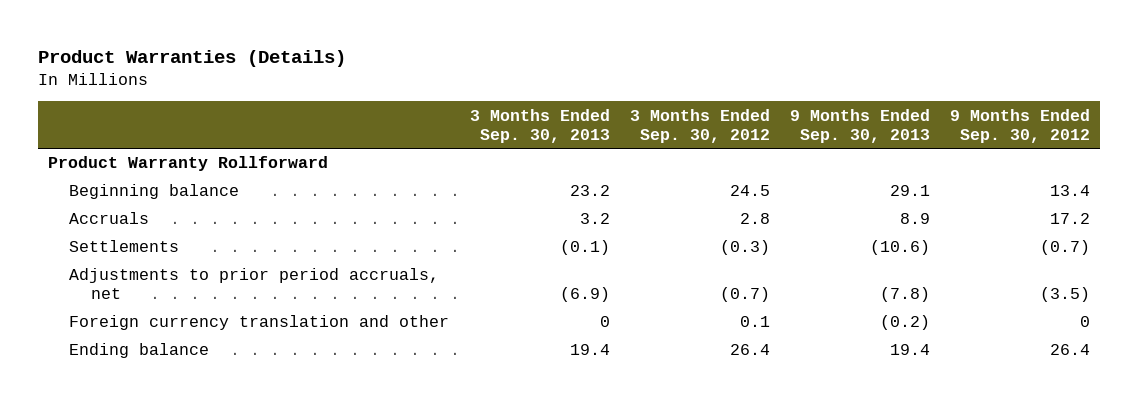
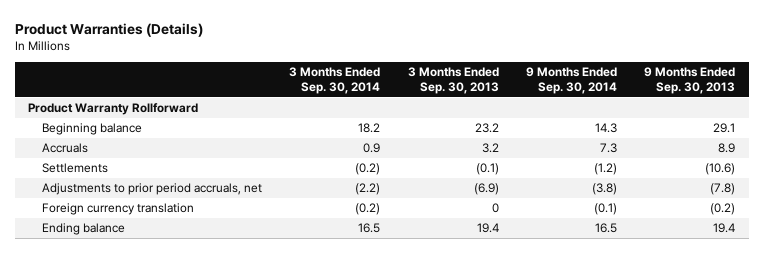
- | 3 Months Ended Sep. 30, 2013 | 3 Months Ended Sep. 30, 2012 | 9 Months Ended Sep. 30, 2013 | 9 Months Ended Sep. 30, 2012
+ | 3 Months Ended Sep. 30, 2014 | 3 Months Ended Sep. 30, 2013 | 9 Months Ended Sep. 30, 2014 | 9 Months Ended Sep. 30, 2013
- Foreign currency translation and other | 0 | 0.1 | (0.2) | 0
+ Foreign currency translation | (0.2) | 0 | (0.1) | (0.2)

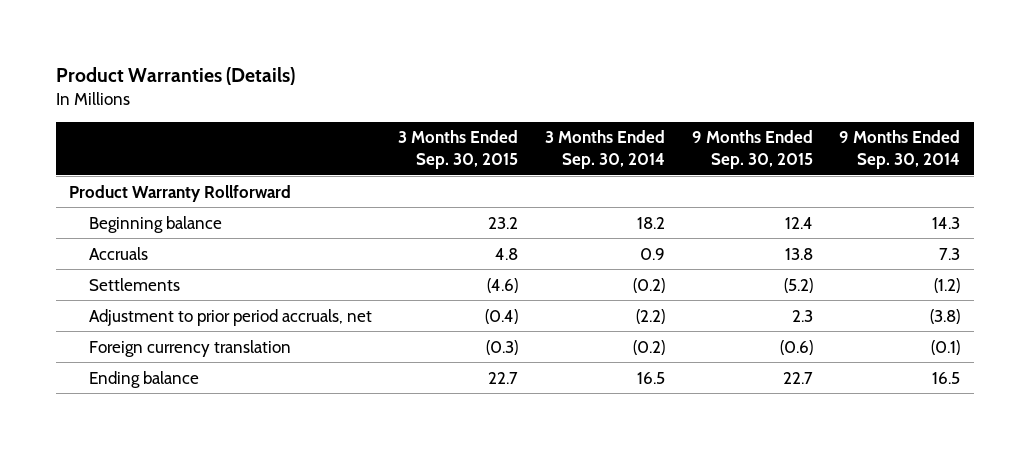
- | 3 Months Ended Sep. 30, 2014 | 3 Months Ended Sep. 30, 2013 | 9 Months Ended Sep. 30, 2014 | 9 Months Ended Sep. 30, 2013
+ | 3 Months Ended Sep. 30, 2015 | 3 Months Ended Sep. 30, 2014 | 9 Months Ended Sep. 30, 2015 | 9 Months Ended Sep. 30, 2014
- Adjustments to prior period accruals, net | (2.2) | (6.9) | (3.8) | (7.8)
+ Adjustment to prior period accruals, net | (0.4) | (2.2) | 2.3 | (3.8)

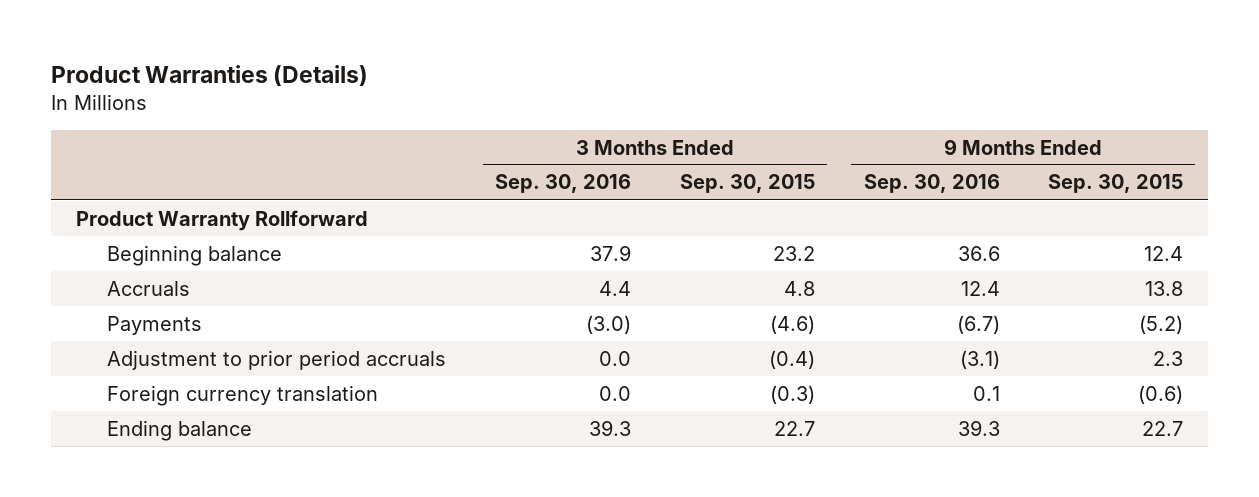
- | 3 Months Ended Sep. 30, 2015 | 3 Months Ended Sep. 30, 2014 | 9 Months Ended Sep. 30, 2015 | 9 Months Ended Sep. 30, 2014
+ | 3 Months Ended Sep. 30, 2016 | 3 Months Ended Sep. 30, 2015 | 9 Months Ended Sep. 30, 2016 | 9 Months Ended Sep. 30, 2015
- Settlements | (4.6) | (0.2) | (5.2) | (1.2)
- Adjustment to prior period accruals, net | (0.4) | (2.2) | 2.3 | (3.8)
+ Payments | (3.0) | (4.6) | (6.7) | (5.2)
+ Adjustment to prior period accruals | 0.0 | (0.4) | (3.1) | 2.3

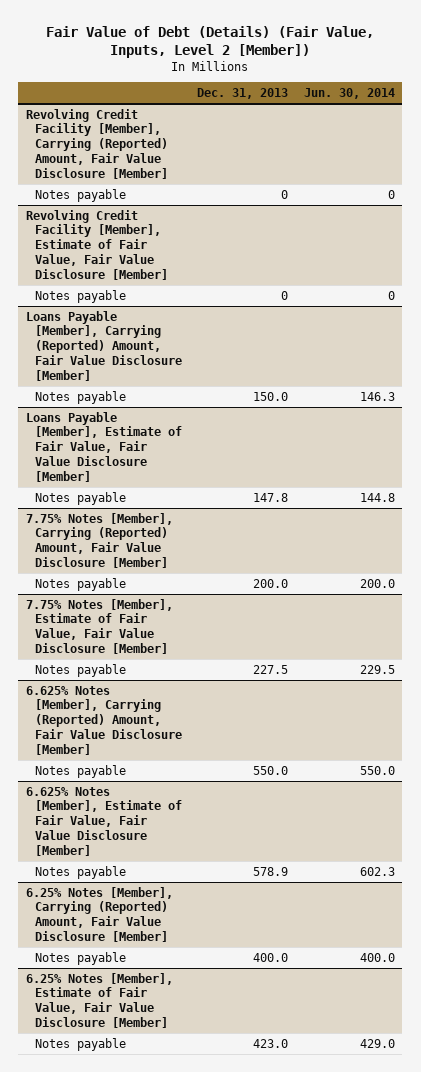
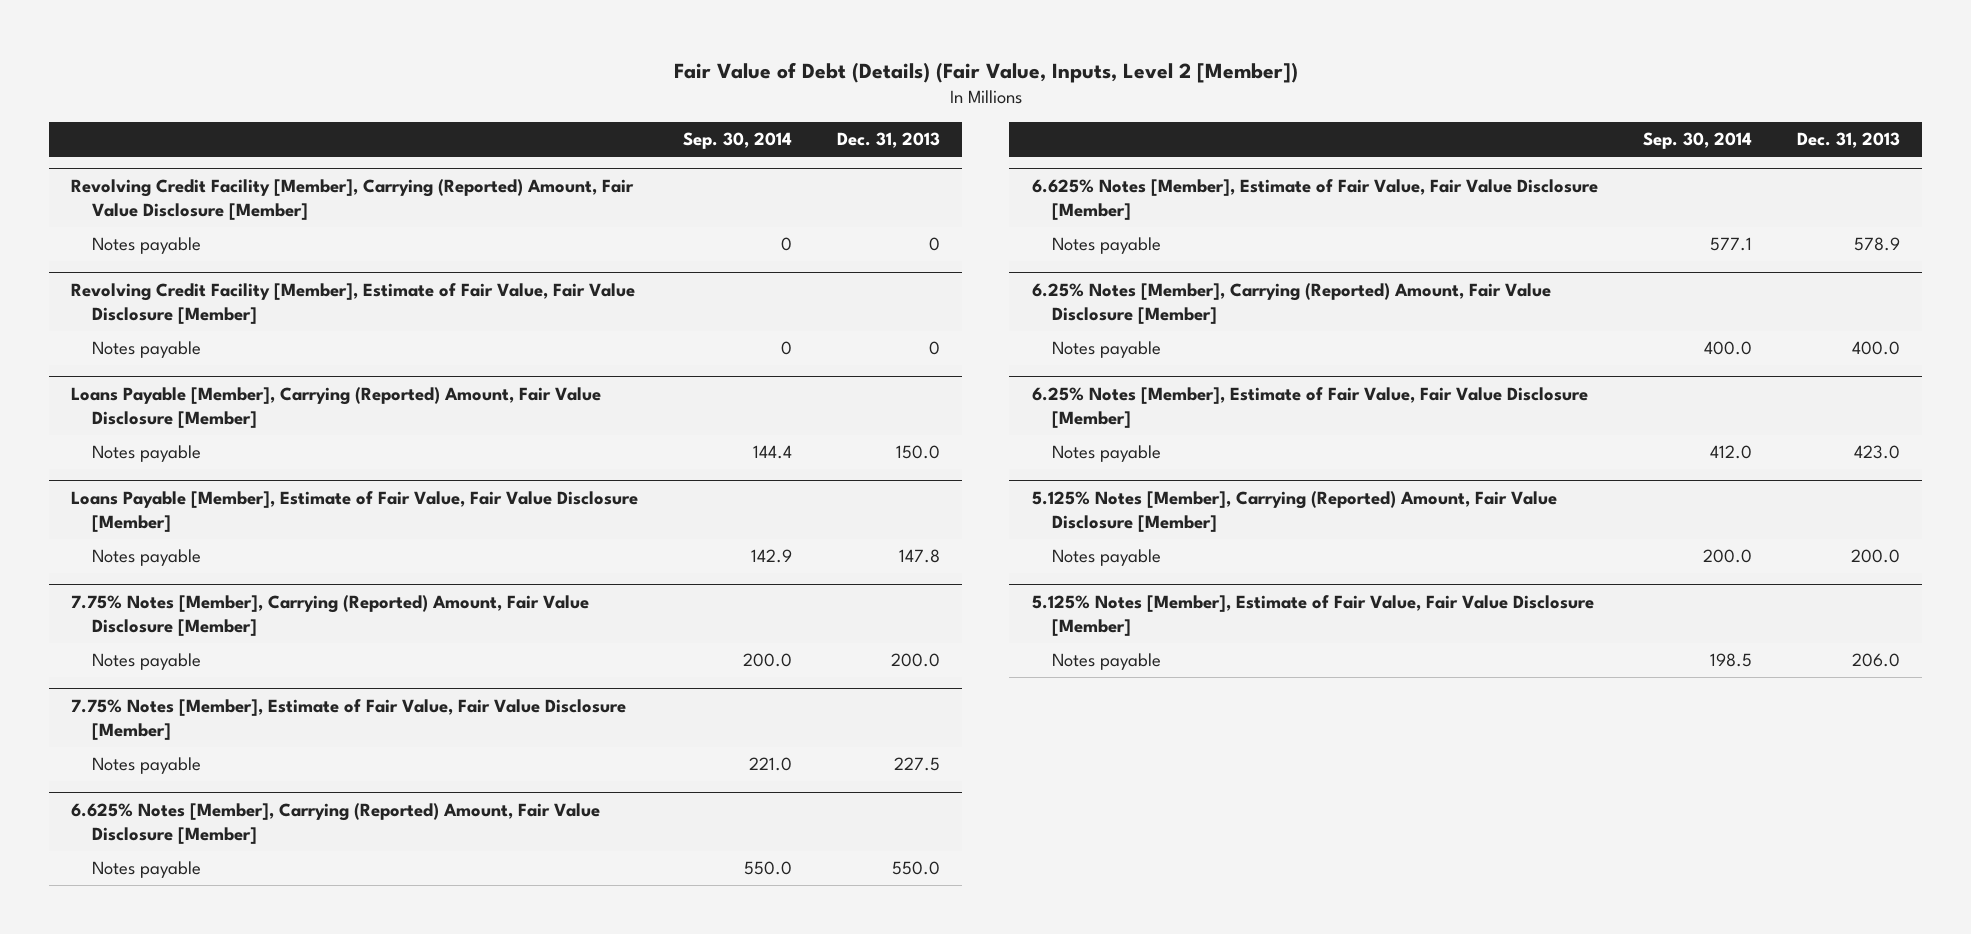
- | Dec. 31, 2013 | Jun. 30, 2014
+ | Sep. 30, 2014 | Dec. 31, 2013
+ 5.125% Notes [Member], Carrying (Reported) Amount, Fair Value Disclosure [Member]
+ Notes payable | 200.0 | 200.0
+ 5.125% Notes [Member], Estimate of Fair Value, Fair Value Disclosure [Member]
+ Notes payable | 198.5 | 206.0

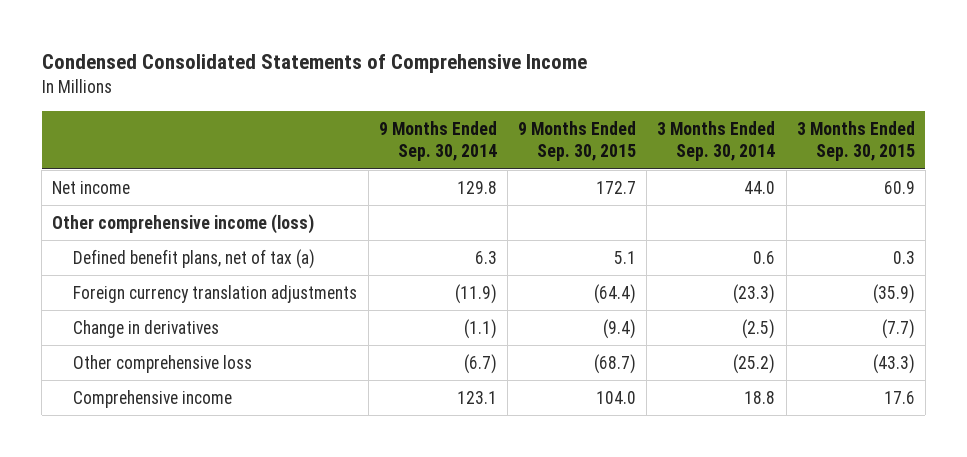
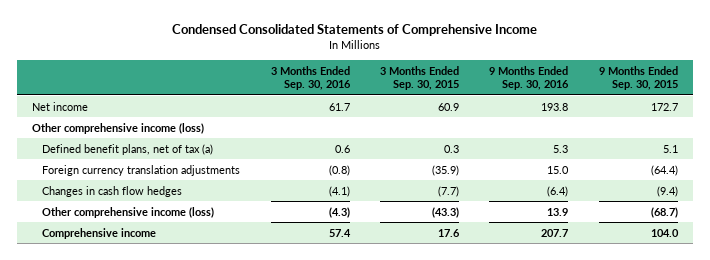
- | 9 Months Ended Sep. 30, 2014 | 9 Months Ended Sep. 30, 2015 | 3 Months Ended Sep. 30, 2014 | 3 Months Ended Sep. 30, 2015
+ | 3 Months Ended Sep. 30, 2016 | 3 Months Ended Sep. 30, 2015 | 9 Months Ended Sep. 30, 2016 | 9 Months Ended Sep. 30, 2015
- Change in derivatives | (1.1) | (9.4) | (2.5) | (7.7)
- Other comprehensive loss | (6.7) | (68.7) | (25.2) | (43.3)
+ Changes in cash flow hedges | (4.1) | (7.7) | (6.4) | (9.4)
+ Other comprehensive income (loss) | (4.3) | (43.3) | 13.9 | (68.7)

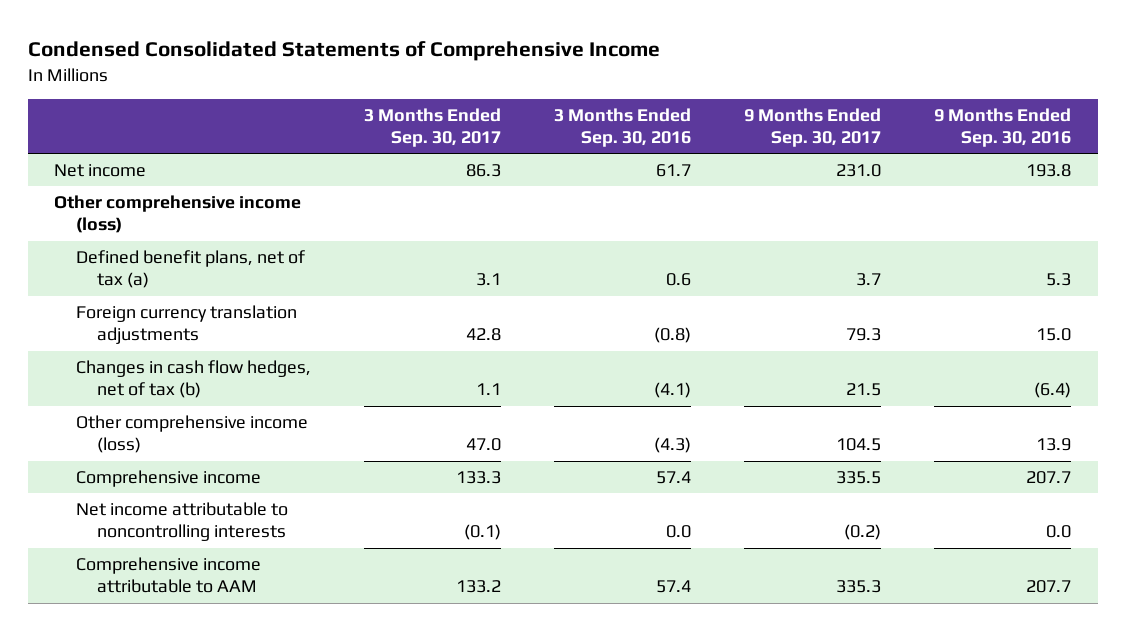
- | 3 Months Ended Sep. 30, 2016 | 3 Months Ended Sep. 30, 2015 | 9 Months Ended Sep. 30, 2016 | 9 Months Ended Sep. 30, 2015
+ | 3 Months Ended Sep. 30, 2017 | 3 Months Ended Sep. 30, 2016 | 9 Months Ended Sep. 30, 2017 | 9 Months Ended Sep. 30, 2016
- Changes in cash flow hedges | (4.1) | (7.7) | (6.4) | (9.4)
+ Changes in cash flow hedges, net of tax (b) | 1.1 | (4.1) | 21.5 | (6.4)
+ Net income attributable to noncontrolling interests | (0.1) | 0.0 | (0.2) | 0.0
+ Comprehensive income attributable to AAM | 133.2 | 57.4 | 335.3 | 207.7

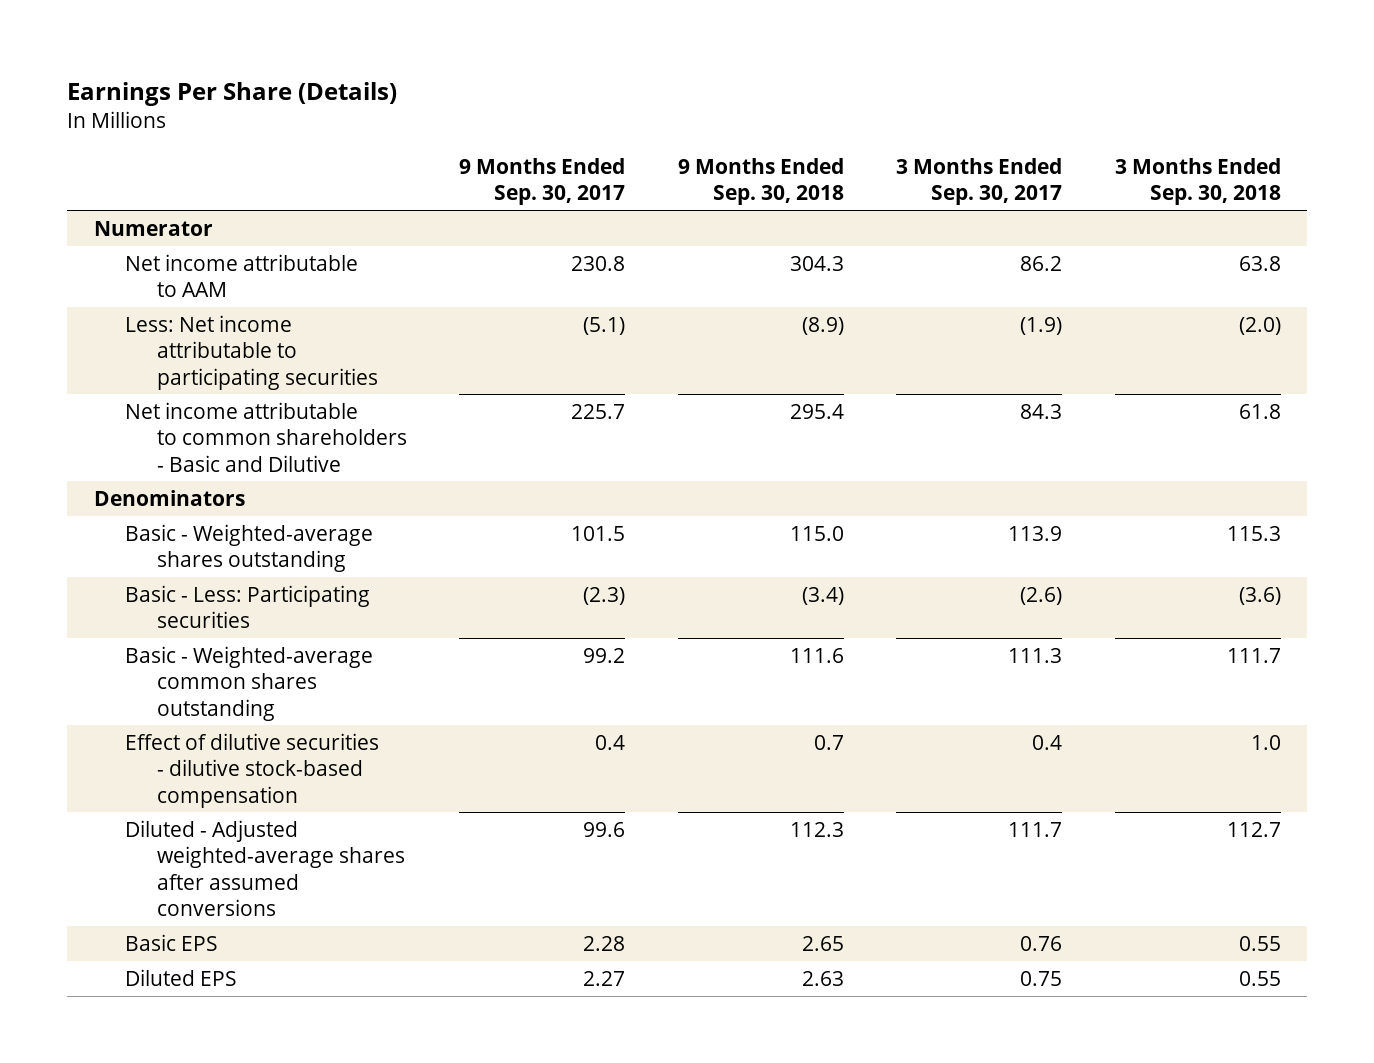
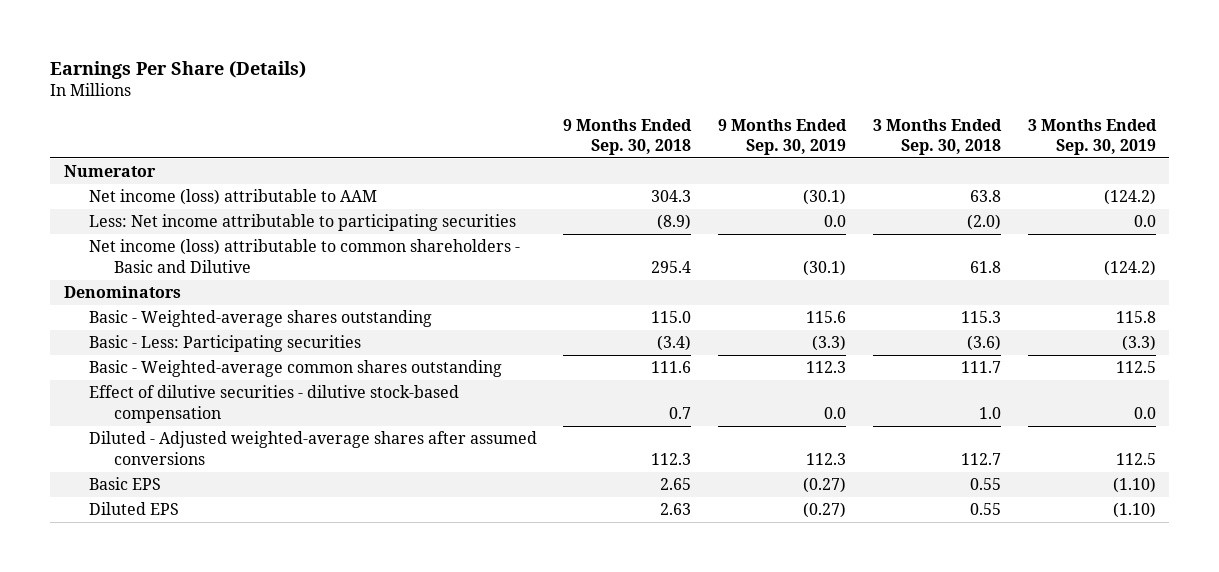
- | 9 Months Ended Sep. 30, 2017 | 9 Months Ended Sep. 30, 2018 | 3 Months Ended Sep. 30, 2017 | 3 Months Ended Sep. 30, 2018
+ | 9 Months Ended Sep. 30, 2018 | 9 Months Ended Sep. 30, 2019 | 3 Months Ended Sep. 30, 2018 | 3 Months Ended Sep. 30, 2019
- Net income attributable to AAM | 230.8 | 304.3 | 86.2 | 63.8
+ Net income (loss) attributable to AAM | 304.3 | (30.1) | 63.8 | (124.2)
- Net income attributable to common shareholders - Basic and Dilutive | 225.7 | 295.4 | 84.3 | 61.8
+ Net income (loss) attributable to common shareholders - Basic and Dilutive | 295.4 | (30.1) | 61.8 | (124.2)

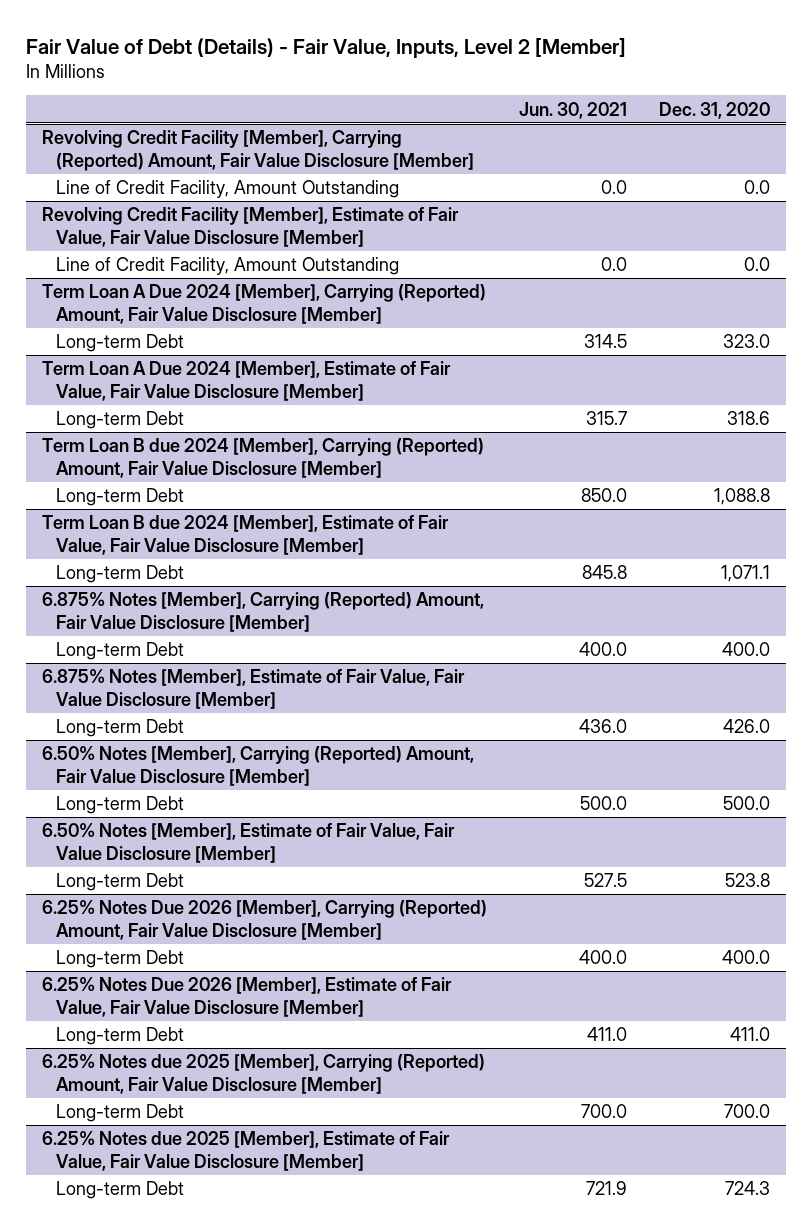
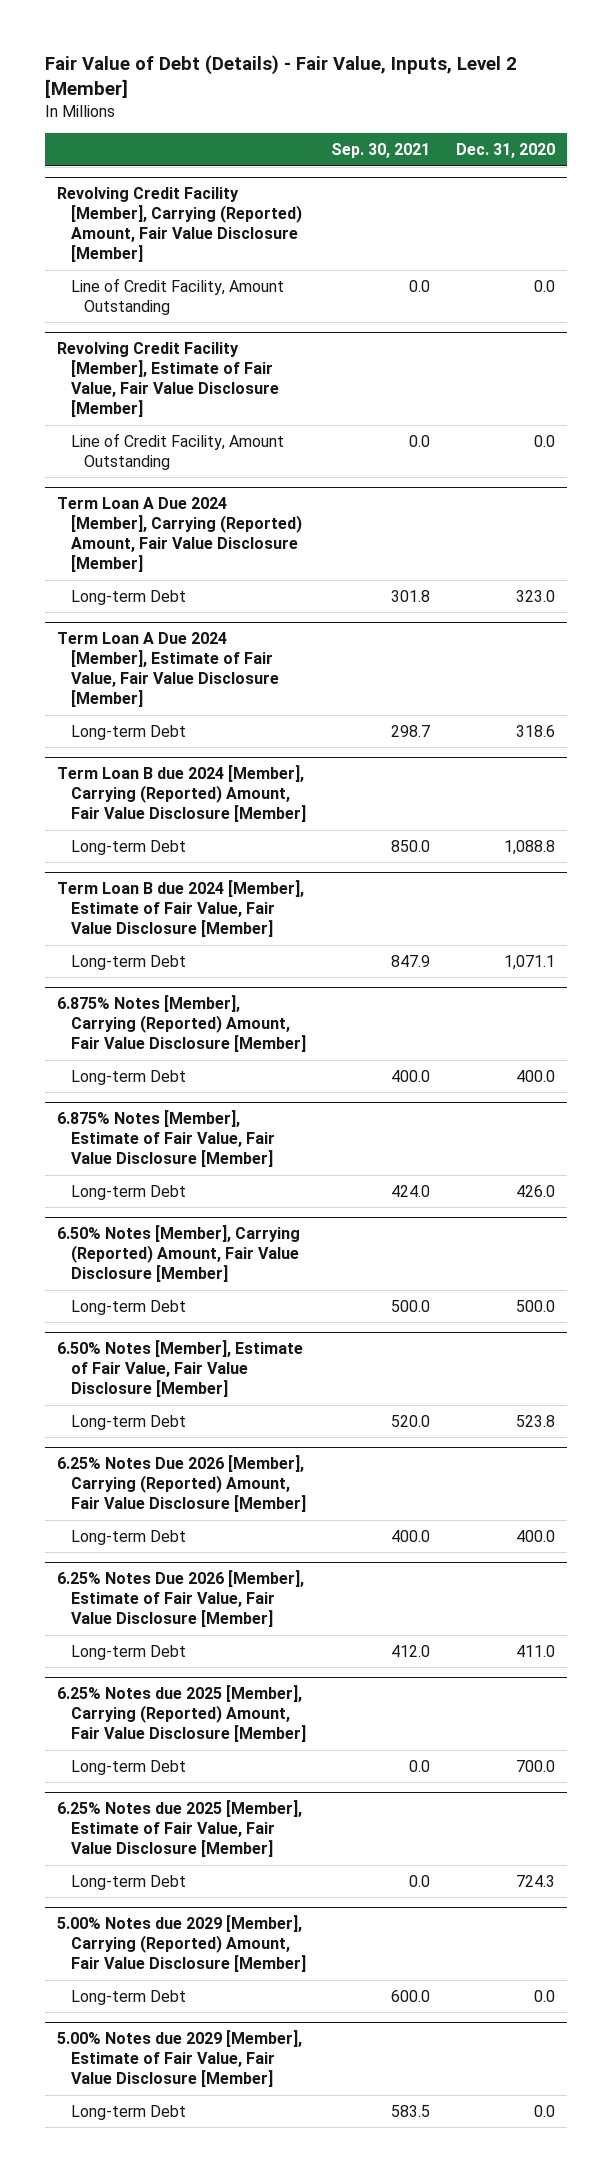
- | Jun. 30, 2021 | Dec. 31, 2020
+ | Sep. 30, 2021 | Dec. 31, 2020
+ 5.00% Notes due 2029 [Member], Carrying (Reported) Amount, Fair Value Disclosure [Member]
+ Long-term Debt | 600.0 | 0.0
+ 5.00% Notes due 2029 [Member], Estimate of Fair Value, Fair Value Disclosure [Member]
+ Long-term Debt | 583.5 | 0.0

